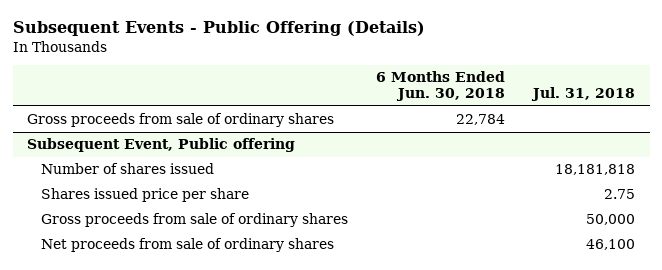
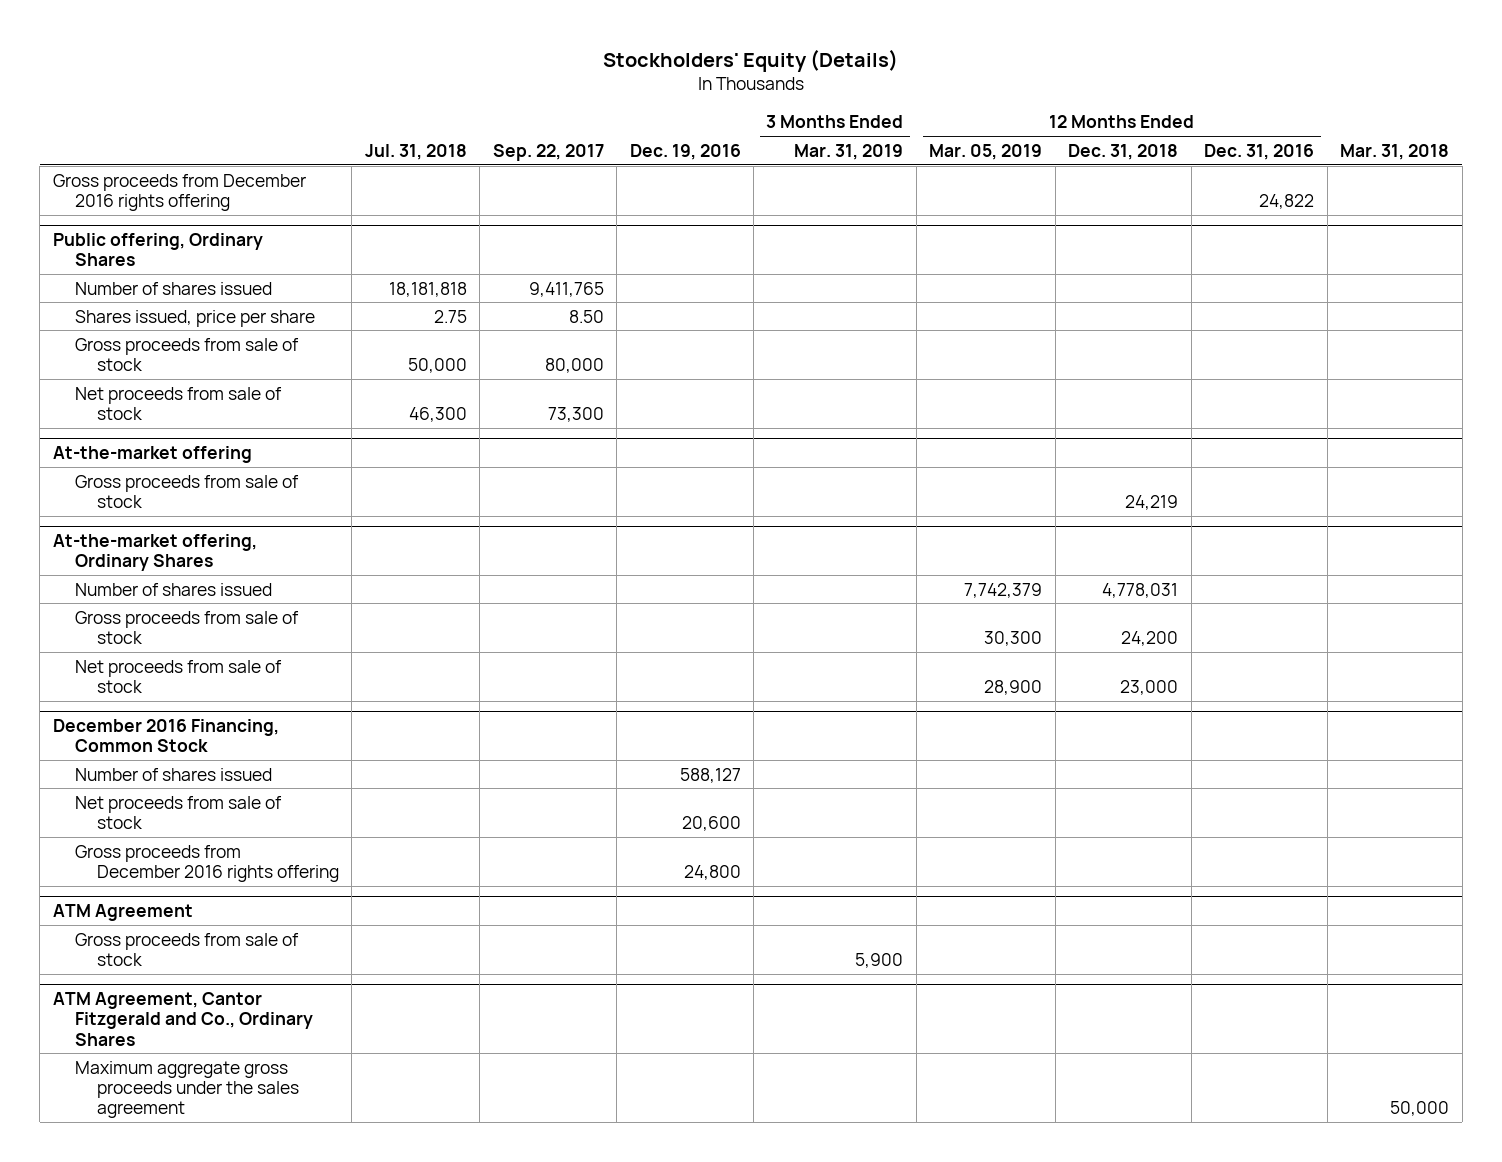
- Subsequent Events - Public Offering (Details)
+ Stockholders' Equity (Details)
- | 6 Months Ended Jun. 30, 2018 | Jul. 31, 2018
+ | Jul. 31, 2018 | Sep. 22, 2017 | Dec. 19, 2016 | 3 Months Ended Mar. 31, 2019 | 12 Months Ended Mar. 05, 2019 | 12 Months Ended Dec. 31, 2018 | 12 Months Ended Dec. 31, 2016 | Mar. 31, 2018
- Gross proceeds from sale of ordinary shares | 22,784 |
- Subsequent Event, Public offering
+ Gross proceeds from December 2016 rights offering | | | | | | | 24,822 |
+ Public offering, Ordinary Shares
- Shares issued price per share | | 2.75
- Gross proceeds from sale of ordinary shares | | 50,000
- Net proceeds from sale of ordinary shares | | 46,100
+ Shares issued, price per share | 2.75 | 8.50 | | | | | |
+ Gross proceeds from sale of stock | 50,000 | 80,000 | | | | | |
+ Net proceeds from sale of stock | 46,300 | 73,300 | | | | | |
+ At-the-market offering
+ Gross proceeds from sale of stock | | | | | | 24,219 | |
+ At-the-market offering, Ordinary Shares
+ Number of shares issued | | | | | 7,742,379 | 4,778,031 | |
+ Gross proceeds from sale of stock | | | | | 30,300 | 24,200 | |
+ Net proceeds from sale of stock | | | | | 28,900 | 23,000 | |
+ December 2016 Financing, Common Stock
+ Number of shares issued | | | 588,127 | | | | |
+ Net proceeds from sale of stock | | | 20,600 | | | | |
+ Gross proceeds from December 2016 rights offering | | | 24,800 | | | | |
+ ATM Agreement
+ Gross proceeds from sale of stock | | | | 5,900 | | | |
+ ATM Agreement, Cantor Fitzgerald and Co., Ordinary Shares
+ Maximum aggregate gross proceeds under the sales agreement | | | | | | | | 50,000

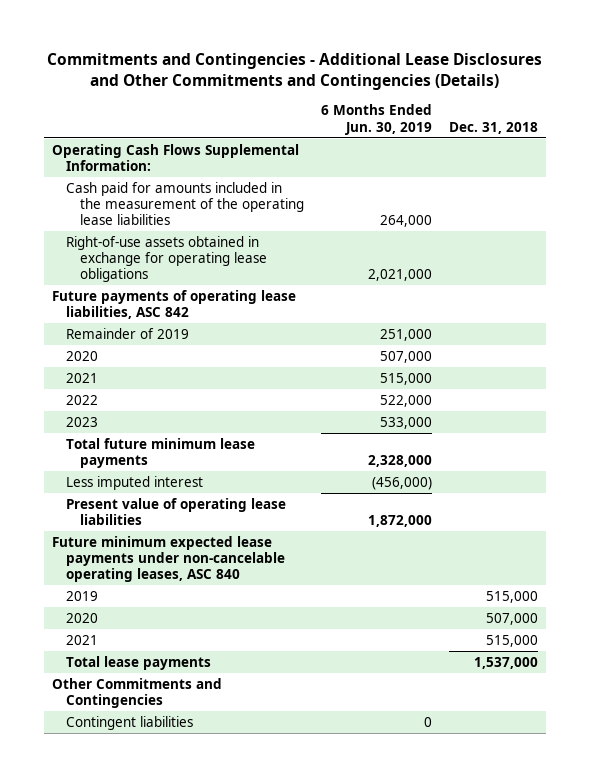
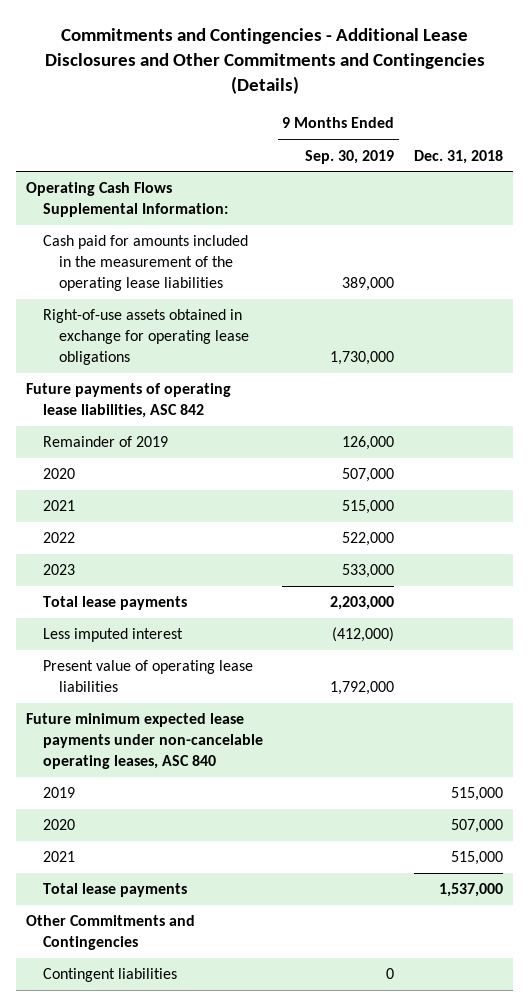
- | 6 Months Ended Jun. 30, 2019 | Dec. 31, 2018
+ | 9 Months Ended Sep. 30, 2019 | Dec. 31, 2018
- Total future minimum lease payments | 2,328,000 |
+ Total lease payments | 2,203,000 |

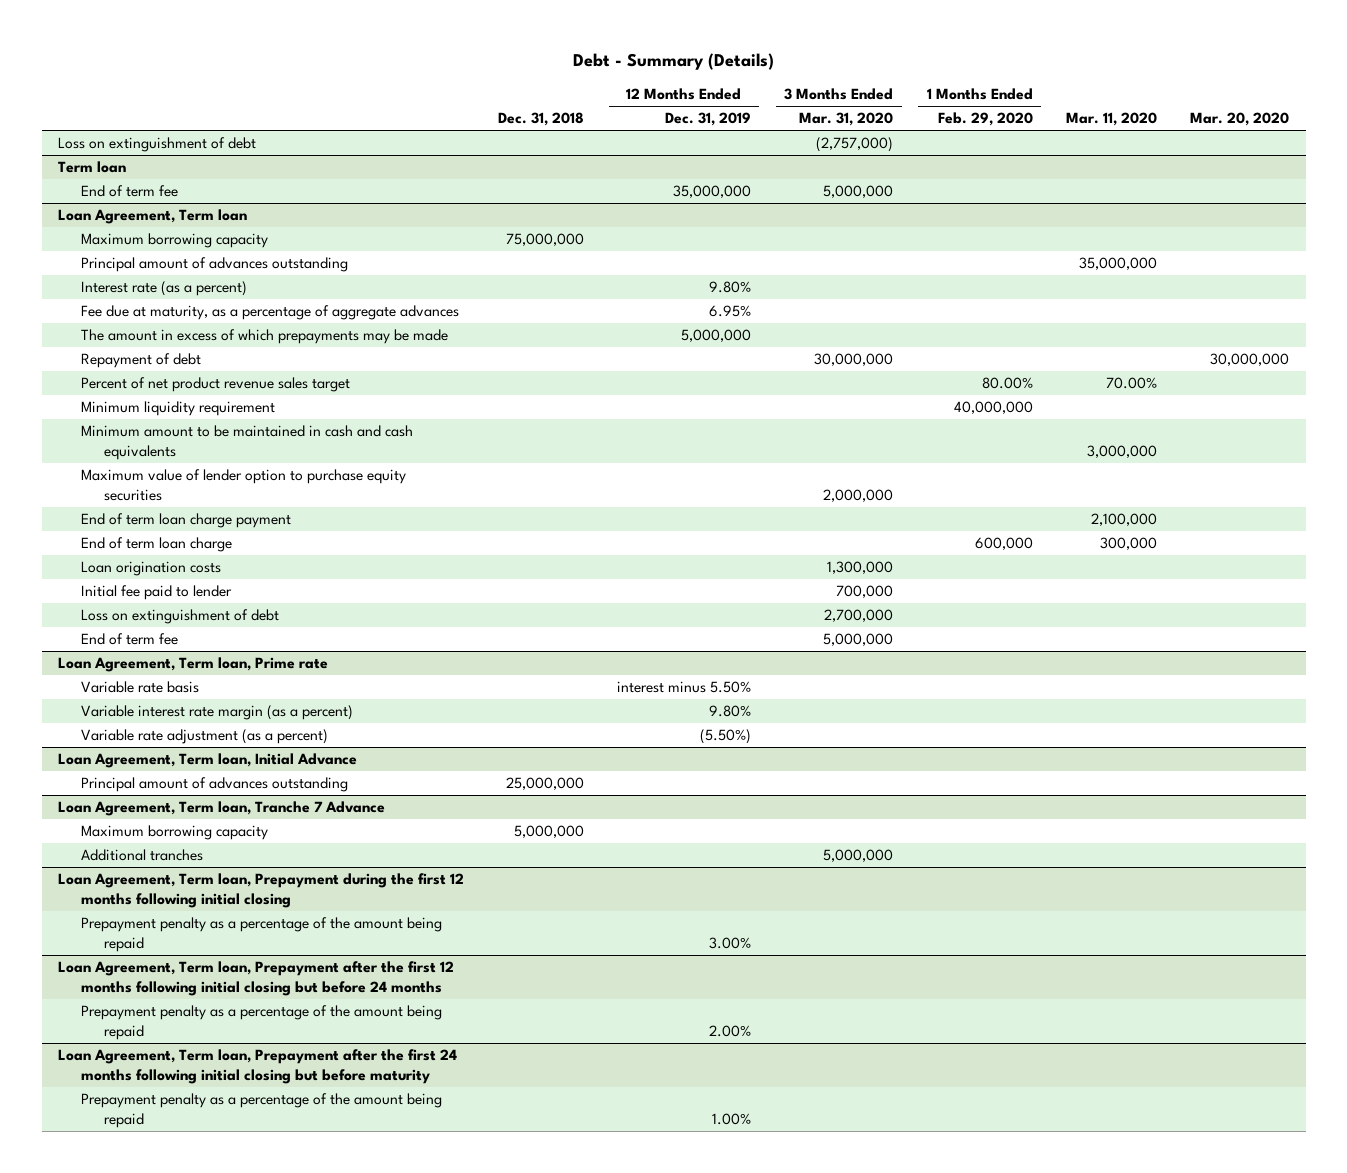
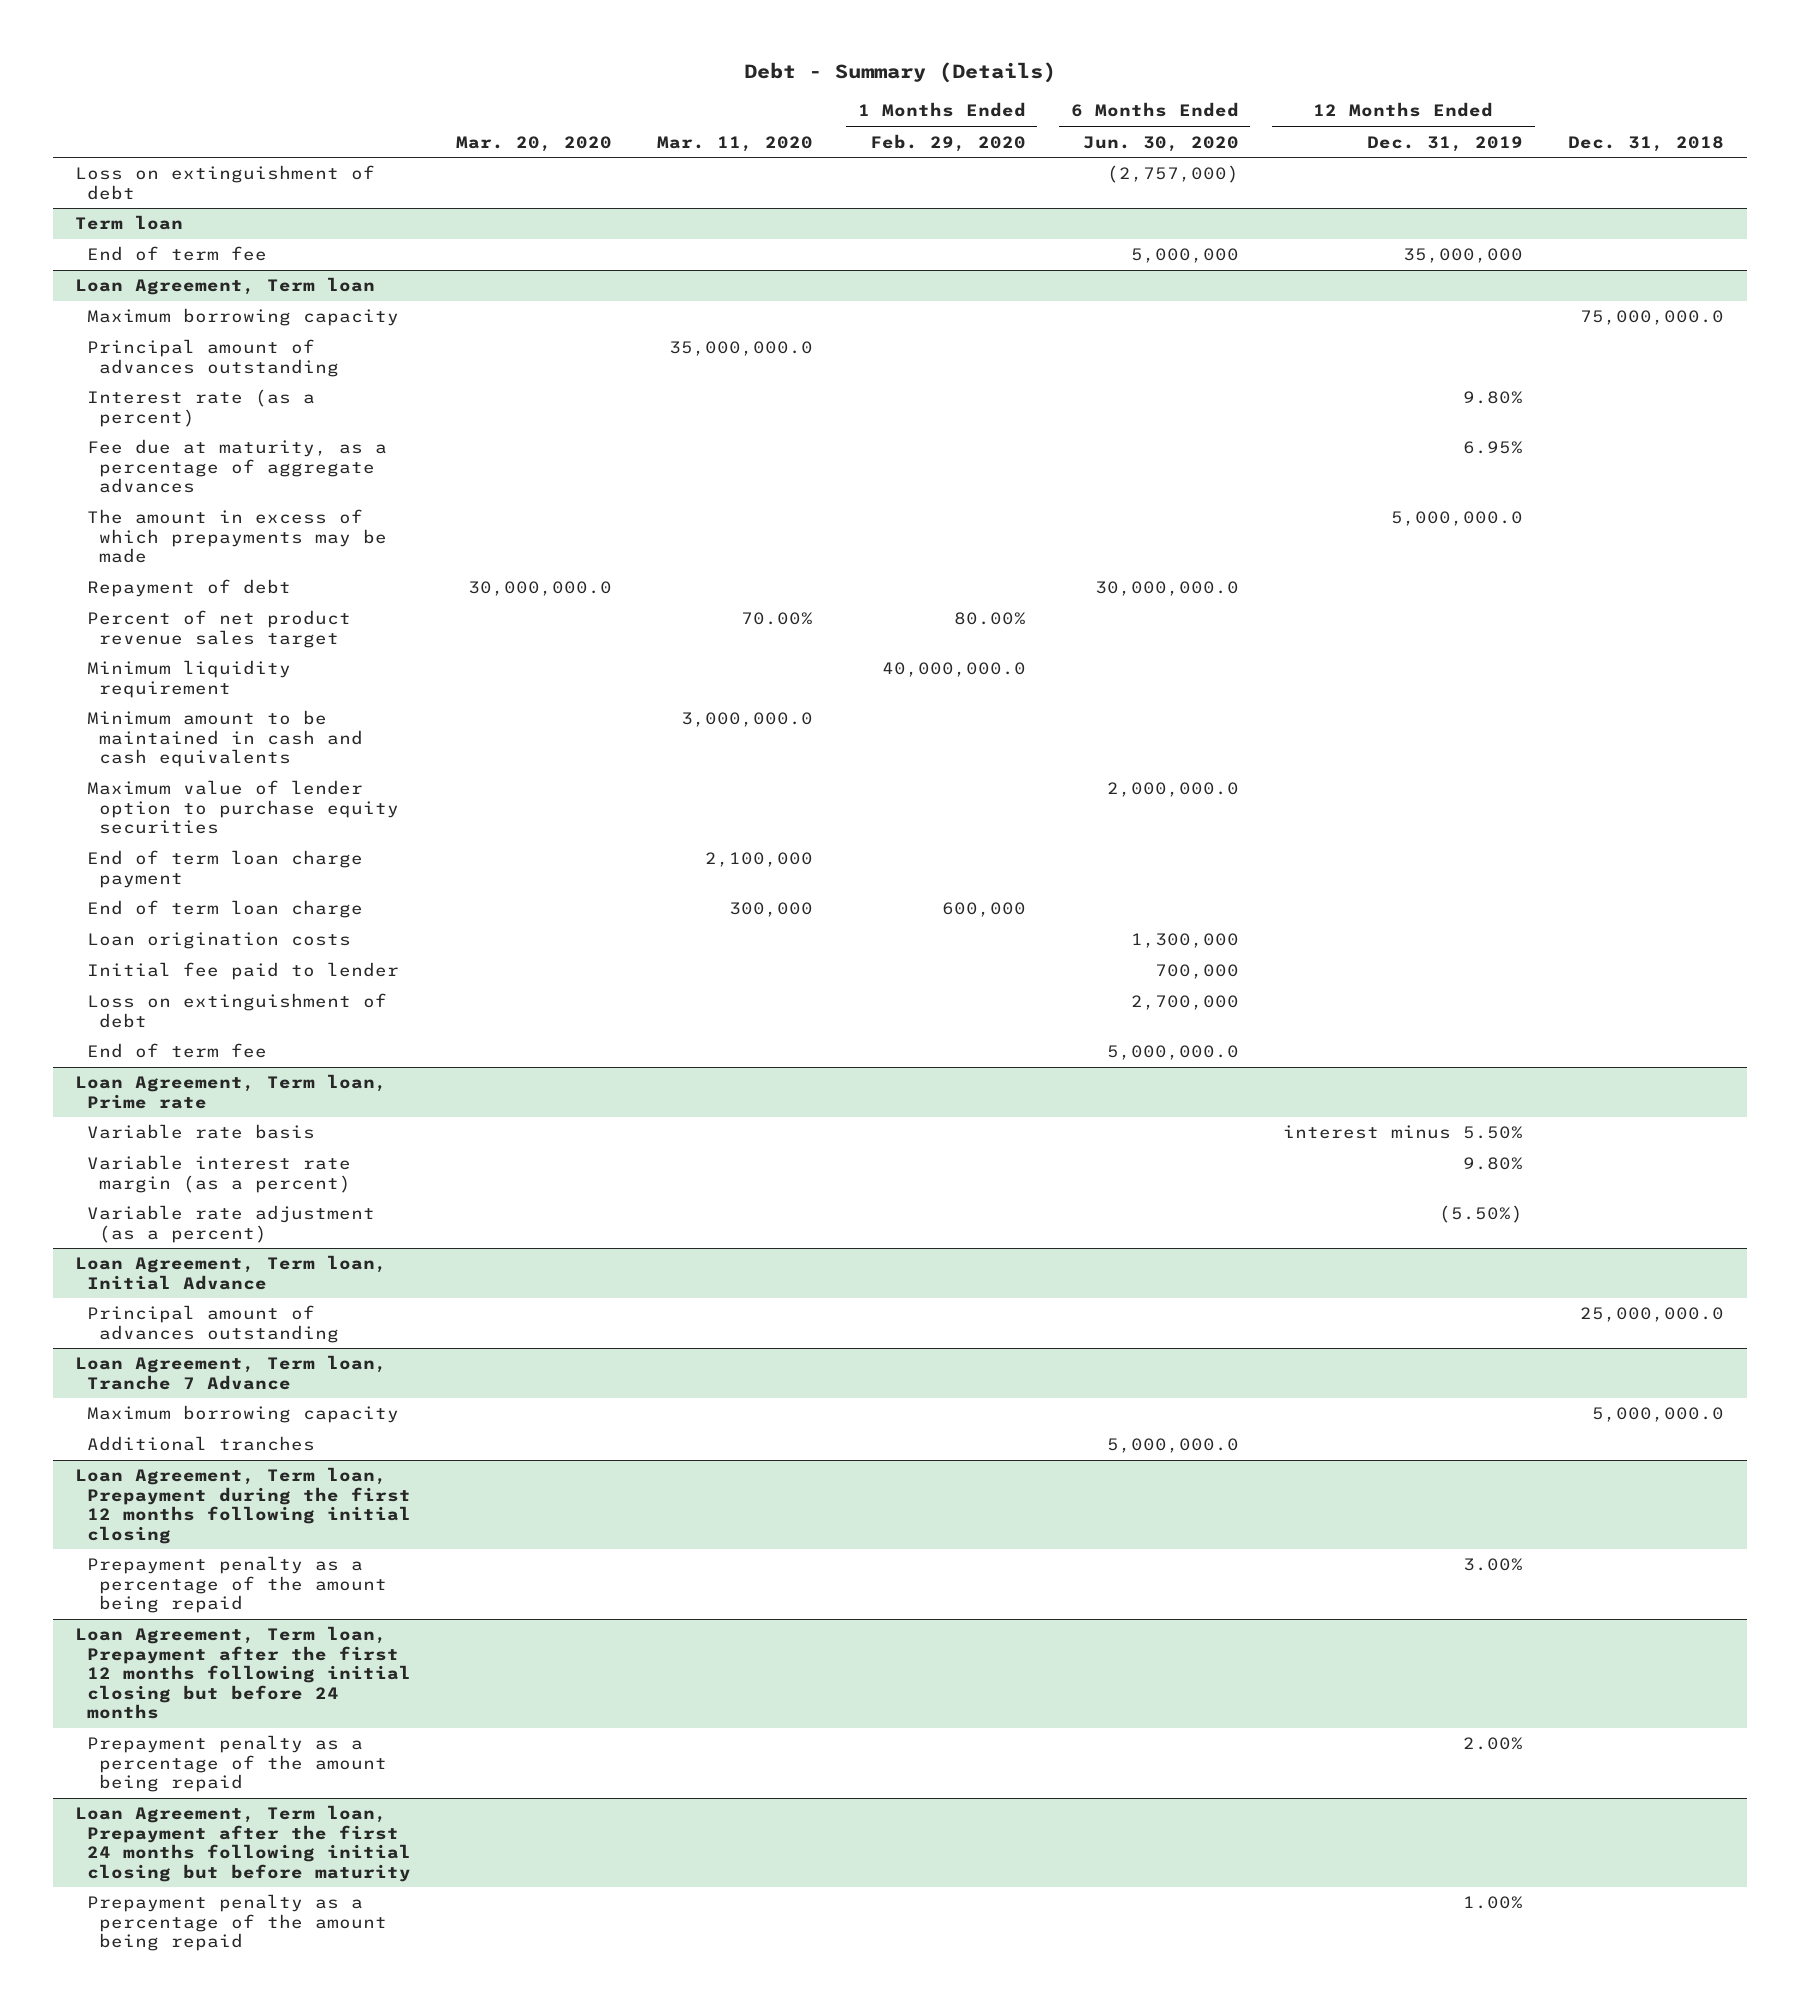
- | Dec. 31, 2018 | 12 Months Ended Dec. 31, 2019 | 3 Months Ended Mar. 31, 2020 | 1 Months Ended Feb. 29, 2020 | Mar. 11, 2020 | Mar. 20, 2020
+ | Mar. 20, 2020 | Mar. 11, 2020 | 1 Months Ended Feb. 29, 2020 | 6 Months Ended Jun. 30, 2020 | 12 Months Ended Dec. 31, 2019 | Dec. 31, 2018
@ Loan Agreement, Term loan
- Maximum borrowing capacity | 75,000,000 | | | | |
- Principal amount of advances outstanding | | | | | 35,000,000 |
+ Maximum borrowing capacity | | | | | | 75,000,000.0
+ Principal amount of advances outstanding | | 35,000,000.0 | | | |
- The amount in excess of which prepayments may be made | | 5,000,000 | | | |
- Repayment of debt | | | 30,000,000 | | | 30,000,000
+ The amount in excess of which prepayments may be made | | | | | 5,000,000.0 |
+ Repayment of debt | 30,000,000.0 | | | 30,000,000.0 | |
- Minimum liquidity requirement | | | | 40,000,000 | |
- Minimum amount to be maintained in cash and cash equivalents | | | | | 3,000,000 |
+ Minimum liquidity requirement | | | 40,000,000.0 | | |
+ Minimum amount to be maintained in cash and cash equivalents | | 3,000,000.0 | | | |
@ Loan Agreement, Term loan, Initial Advance
- Principal amount of advances outstanding | 25,000,000 | | | | |
+ Principal amount of advances outstanding | | | | | | 25,000,000.0
@ Loan Agreement, Term loan, Tranche 7 Advance
- Maximum borrowing capacity | 5,000,000 | | | | |
+ Maximum borrowing capacity | | | | | | 5,000,000.0

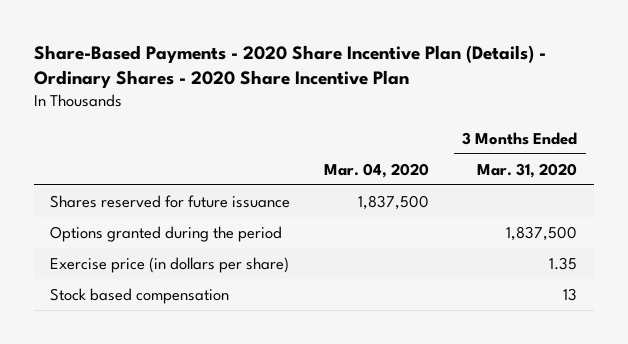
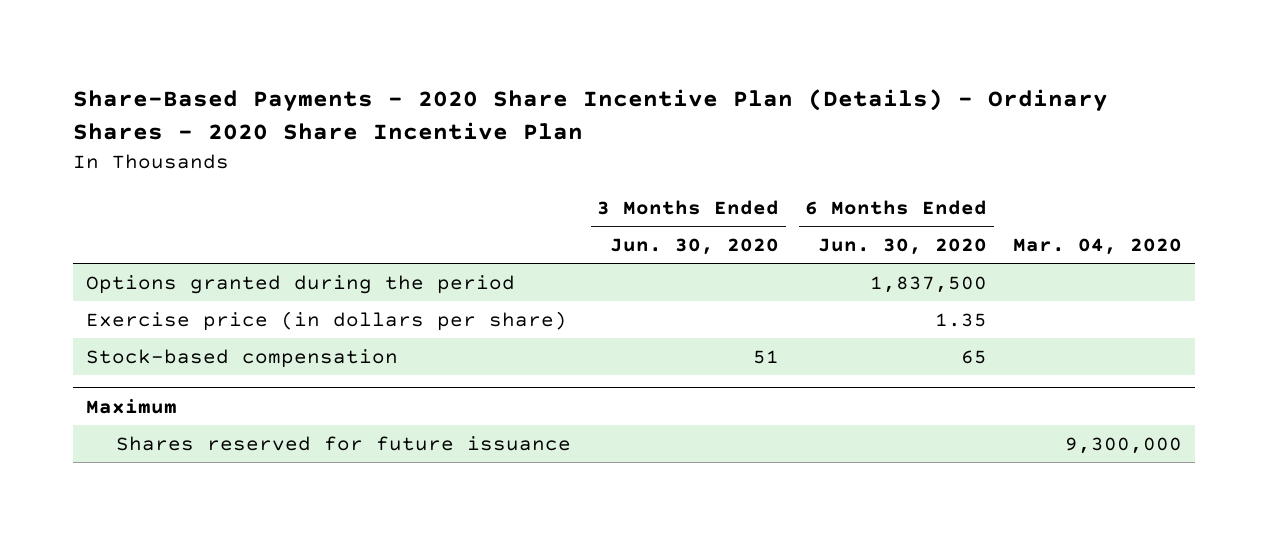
- | Mar. 04, 2020 | 3 Months Ended Mar. 31, 2020
+ | 3 Months Ended Jun. 30, 2020 | 6 Months Ended Jun. 30, 2020 | Mar. 04, 2020
- Shares reserved for future issuance | 1,837,500 |
- Stock based compensation | | 13
+ Stock-based compensation | 51 | 65 |
+ Maximum
+ Shares reserved for future issuance | | | 9,300,000

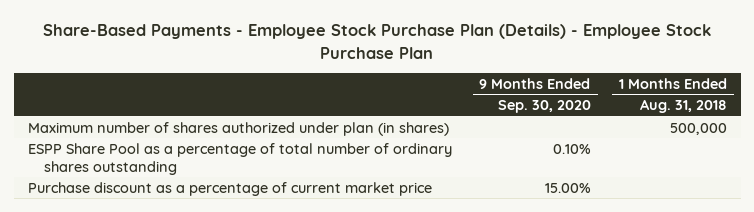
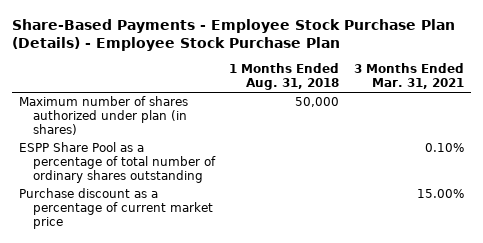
- | 9 Months Ended Sep. 30, 2020 | 1 Months Ended Aug. 31, 2018
+ | 1 Months Ended Aug. 31, 2018 | 3 Months Ended Mar. 31, 2021
- Maximum number of shares authorized under plan (in shares) | | 500,000
+ Maximum number of shares authorized under plan (in shares) | 50,000 |

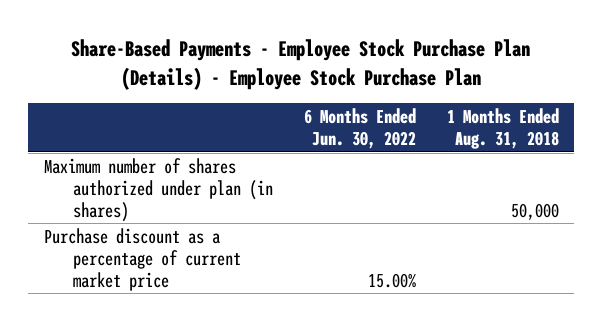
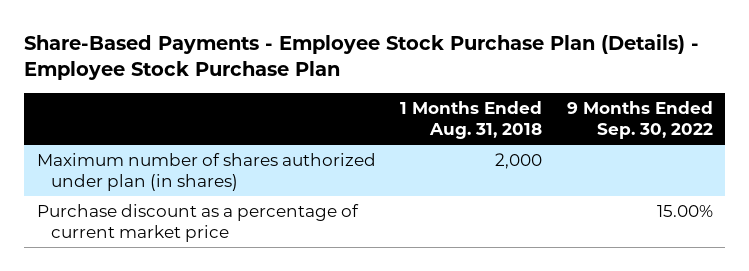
- | 6 Months Ended Jun. 30, 2022 | 1 Months Ended Aug. 31, 2018
+ | 1 Months Ended Aug. 31, 2018 | 9 Months Ended Sep. 30, 2022
- Maximum number of shares authorized under plan (in shares) | | 50,000
+ Maximum number of shares authorized under plan (in shares) | 2,000 |

